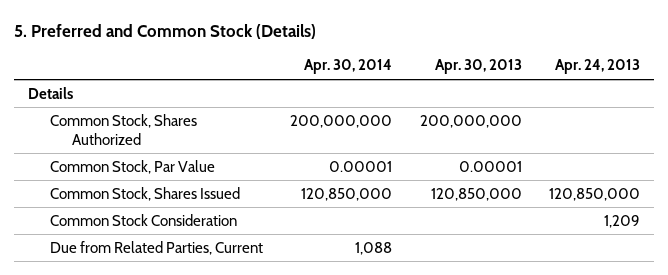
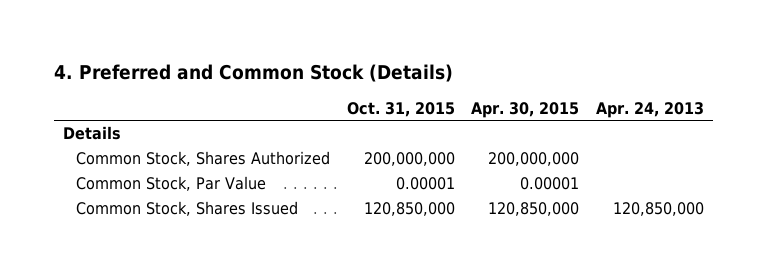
- 5. Preferred and Common Stock (Details)
+ 4. Preferred and Common Stock (Details)
- | Apr. 30, 2014 | Apr. 30, 2013 | Apr. 24, 2013
+ | Oct. 31, 2015 | Apr. 30, 2015 | Apr. 24, 2013
- Common Stock Consideration | | | 1,209
- Due from Related Parties, Current | 1,088 | |

